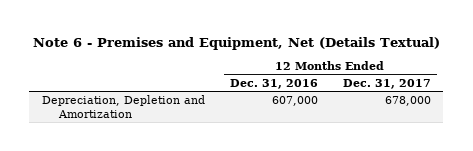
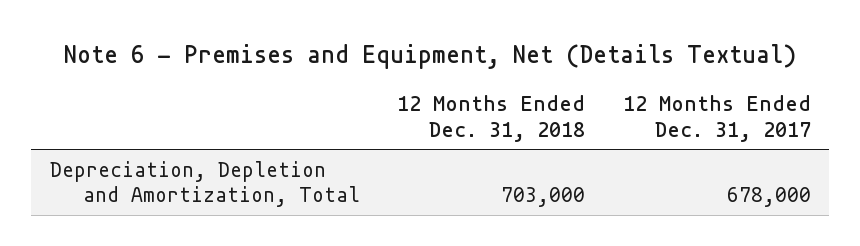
- | 12 Months Ended Dec. 31, 2016 | 12 Months Ended Dec. 31, 2017
+ | 12 Months Ended Dec. 31, 2018 | 12 Months Ended Dec. 31, 2017
- Depreciation, Depletion and Amortization | 607,000 | 678,000
+ Depreciation, Depletion and Amortization, Total | 703,000 | 678,000

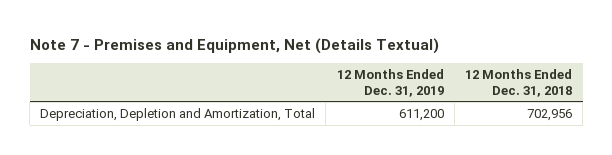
- Note 6 - Premises and Equipment, Net (Details Textual)
+ Note 7 - Premises and Equipment, Net (Details Textual)
- | 12 Months Ended Dec. 31, 2018 | 12 Months Ended Dec. 31, 2017
+ | 12 Months Ended Dec. 31, 2019 | 12 Months Ended Dec. 31, 2018
- Depreciation, Depletion and Amortization, Total | 703,000 | 678,000
+ Depreciation, Depletion and Amortization, Total | 611,200 | 702,956

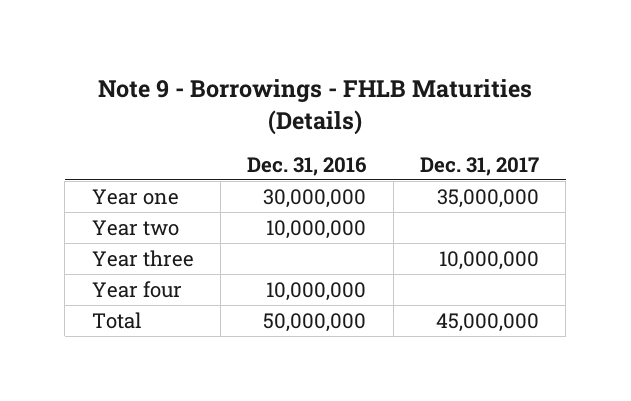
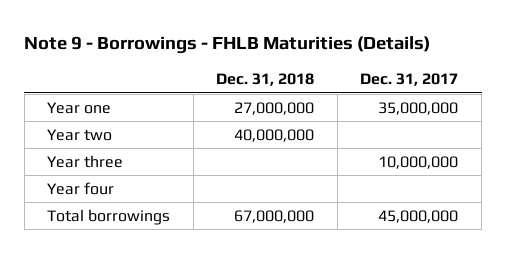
- | Dec. 31, 2016 | Dec. 31, 2017
+ | Dec. 31, 2018 | Dec. 31, 2017
- Total | 50,000,000 | 45,000,000
+ Total borrowings | 67,000,000 | 45,000,000

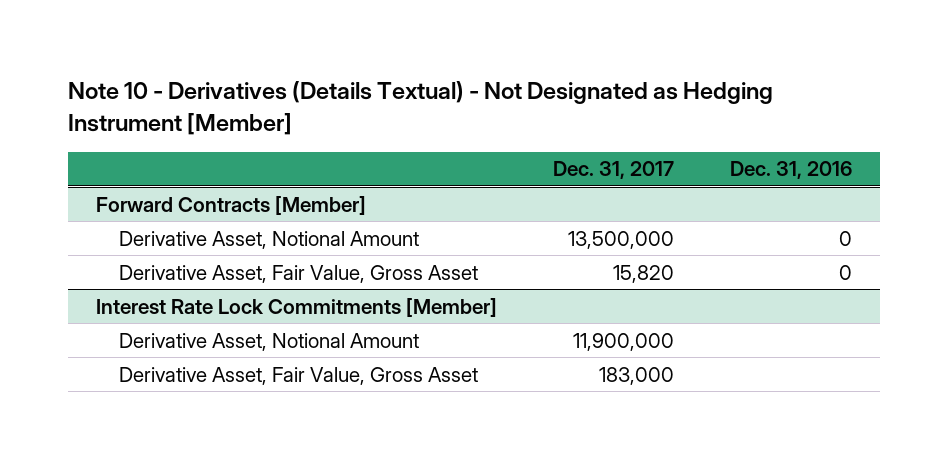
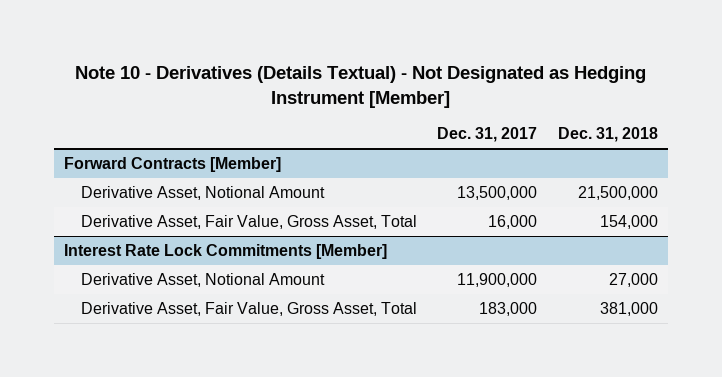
- | Dec. 31, 2017 | Dec. 31, 2016
+ | Dec. 31, 2017 | Dec. 31, 2018
@ Forward Contracts [Member]
- Derivative Asset, Fair Value, Gross Asset | 15,820 | 0
+ Derivative Asset, Fair Value, Gross Asset, Total | 16,000 | 154,000
@ Interest Rate Lock Commitments [Member]
- Derivative Asset, Fair Value, Gross Asset | 183,000 |
+ Derivative Asset, Fair Value, Gross Asset, Total | 183,000 | 381,000

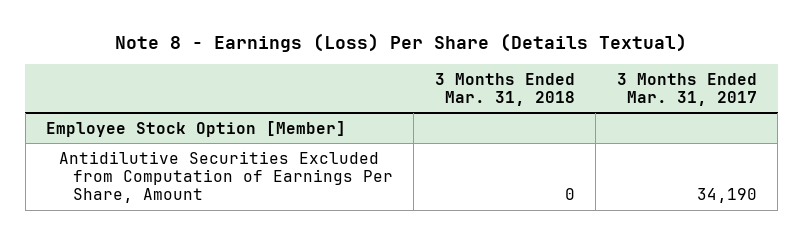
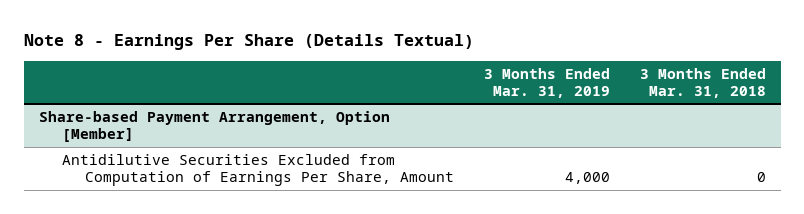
- Note 8 - Earnings (Loss) Per Share (Details Textual)
+ Note 8 - Earnings Per Share (Details Textual)
- | 3 Months Ended Mar. 31, 2018 | 3 Months Ended Mar. 31, 2017
+ | 3 Months Ended Mar. 31, 2019 | 3 Months Ended Mar. 31, 2018
- Employee Stock Option [Member]
+ Share-based Payment Arrangement, Option [Member]

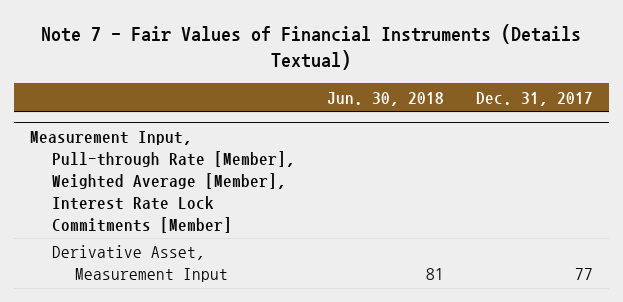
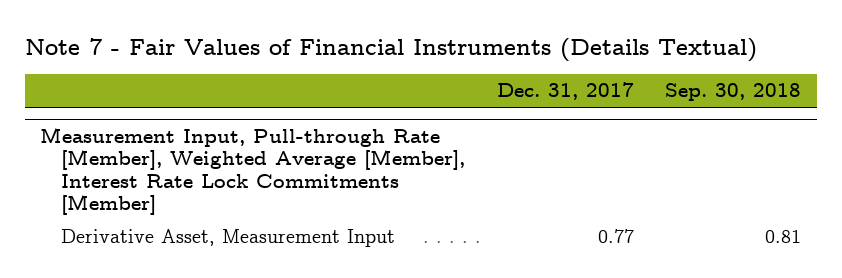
- | Jun. 30, 2018 | Dec. 31, 2017
+ | Dec. 31, 2017 | Sep. 30, 2018
@ Measurement Input, Pull-through Rate [Member], Weighted Average [Member], Interest Rate Lock Commitments [Member]
- Derivative Asset, Measurement Input | 81 | 77
+ Derivative Asset, Measurement Input | 0.77 | 0.81

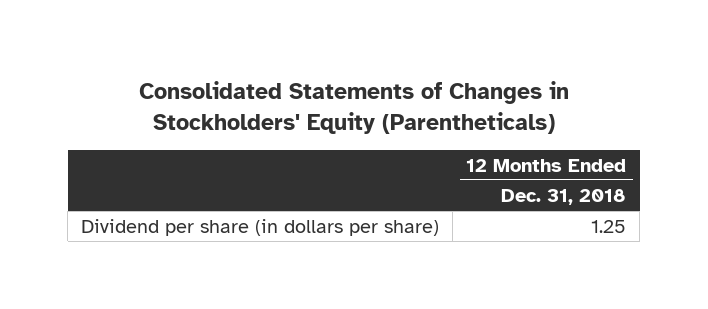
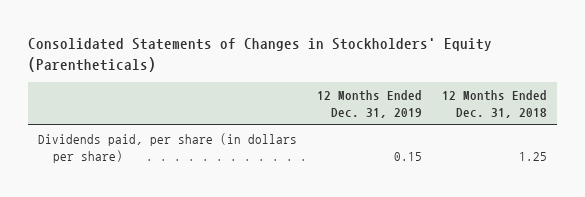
- | 12 Months Ended Dec. 31, 2018
+ | 12 Months Ended Dec. 31, 2019 | 12 Months Ended Dec. 31, 2018
- Dividend per share (in dollars per share) | 1.25
+ Dividends paid, per share (in dollars per share) | 0.15 | 1.25

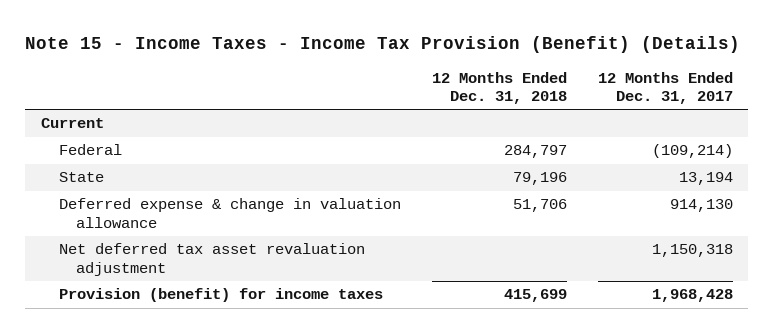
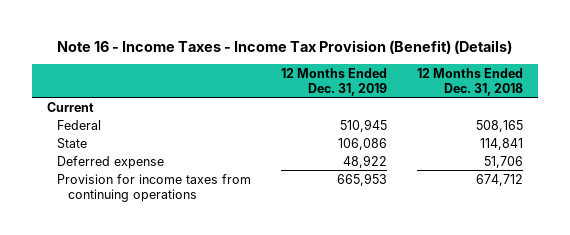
- Note 15 - Income Taxes - Income Tax Provision (Benefit) (Details)
+ Note 16 - Income Taxes - Income Tax Provision (Benefit) (Details)
- | 12 Months Ended Dec. 31, 2018 | 12 Months Ended Dec. 31, 2017
+ | 12 Months Ended Dec. 31, 2019 | 12 Months Ended Dec. 31, 2018
- Federal | 284,797 | (109,214)
- State | 79,196 | 13,194
- Deferred expense & change in valuation allowance | 51,706 | 914,130
- Net deferred tax asset revaluation adjustment | | 1,150,318
- Provision (benefit) for income taxes | 415,699 | 1,968,428
+ Federal | 510,945 | 508,165
+ State | 106,086 | 114,841
+ Deferred expense | 48,922 | 51,706
+ Provision for income taxes from continuing operations | 665,953 | 674,712

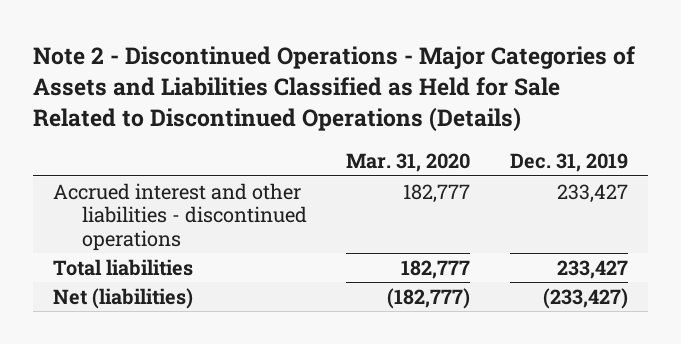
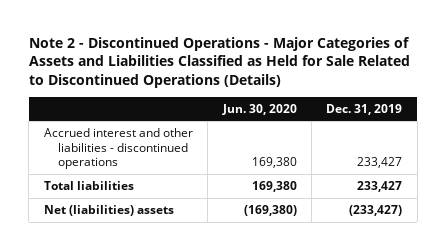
- | Mar. 31, 2020 | Dec. 31, 2019
+ | Jun. 30, 2020 | Dec. 31, 2019
- Net (liabilities) | (182,777) | (233,427)
+ Net (liabilities) assets | (169,380) | (233,427)

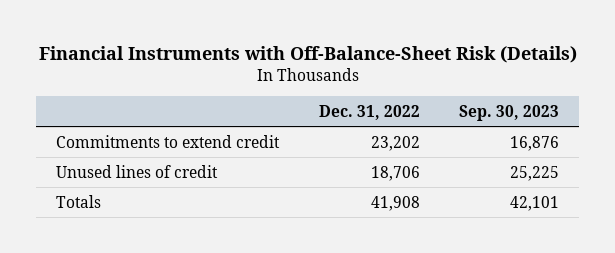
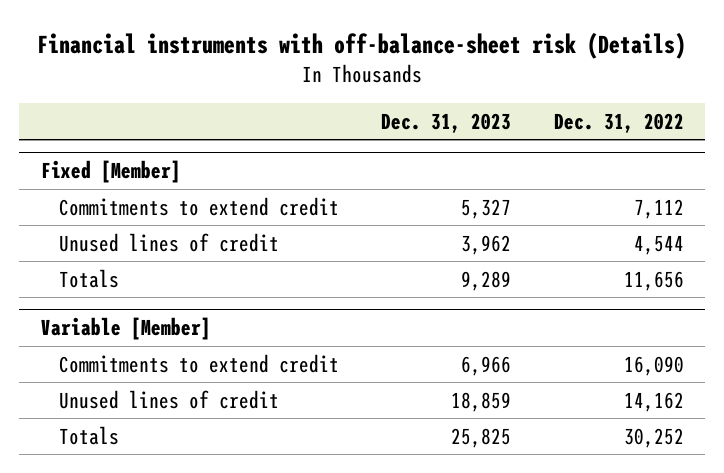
- Financial Instruments with Off-Balance-Sheet Risk (Details)
+ Financial instruments with off-balance-sheet risk (Details)
- | Dec. 31, 2022 | Sep. 30, 2023
+ | Dec. 31, 2023 | Dec. 31, 2022
- Commitments to extend credit | 23,202 | 16,876
- Unused lines of credit | 18,706 | 25,225
- Totals | 41,908 | 42,101
+ Fixed [Member]
+ Commitments to extend credit | 5,327 | 7,112
+ Unused lines of credit | 3,962 | 4,544
+ Totals | 9,289 | 11,656
+ Variable [Member]
+ Commitments to extend credit | 6,966 | 16,090
+ Unused lines of credit | 18,859 | 14,162
+ Totals | 25,825 | 30,252

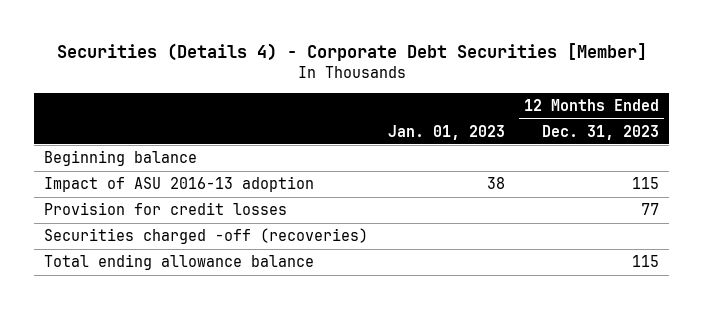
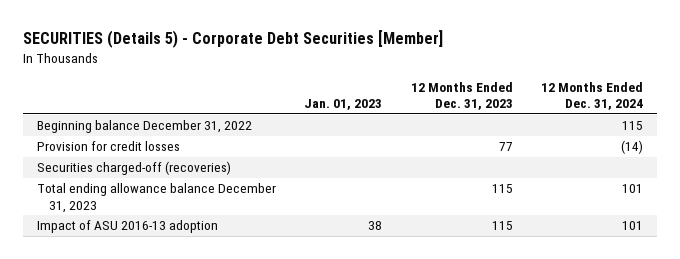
- Securities (Details 4) - Corporate Debt Securities [Member]
+ SECURITIES (Details 5) - Corporate Debt Securities [Member]
- | Jan. 01, 2023 | 12 Months Ended Dec. 31, 2023
+ | Jan. 01, 2023 | 12 Months Ended Dec. 31, 2023 | 12 Months Ended Dec. 31, 2024
- Beginning balance
+ Beginning balance December 31, 2022 | | | 115
- Securities charged -off (recoveries)
- Total ending allowance balance | | 115
+ Securities charged-off (recoveries)
+ Total ending allowance balance December 31, 2023 | | 115 | 101
moved down: Impact of ASU 2016-13 adoption | 38 | 115 | 101

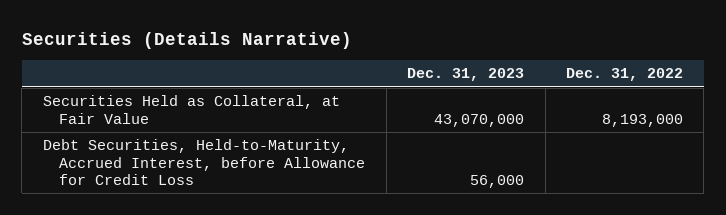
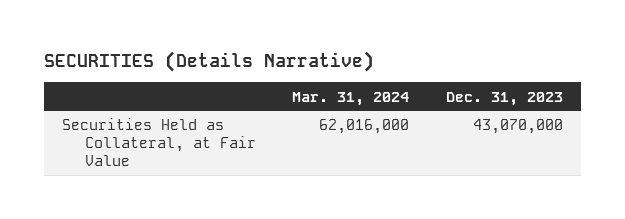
- Securities (Details Narrative)
+ SECURITIES (Details Narrative)
- | Dec. 31, 2023 | Dec. 31, 2022
+ | Mar. 31, 2024 | Dec. 31, 2023
- Debt Securities, Held-to-Maturity, Accrued Interest, before Allowance for Credit Loss | 56,000 |

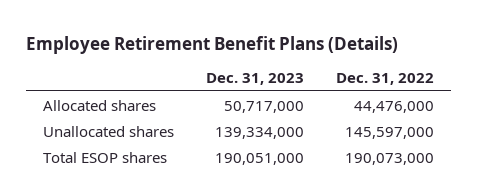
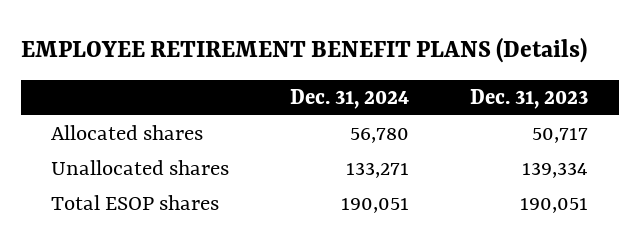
- Employee Retirement Benefit Plans (Details)
+ EMPLOYEE RETIREMENT BENEFIT PLANS (Details)
- | Dec. 31, 2023 | Dec. 31, 2022
+ | Dec. 31, 2024 | Dec. 31, 2023
- Allocated shares | 50,717,000 | 44,476,000
- Unallocated shares | 139,334,000 | 145,597,000
- Total ESOP shares | 190,051,000 | 190,073,000
+ Allocated shares | 56,780 | 50,717
+ Unallocated shares | 133,271 | 139,334
+ Total ESOP shares | 190,051 | 190,051

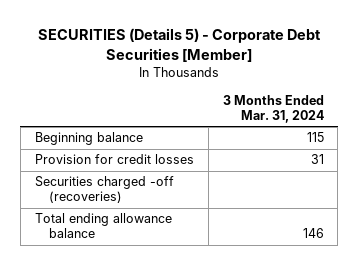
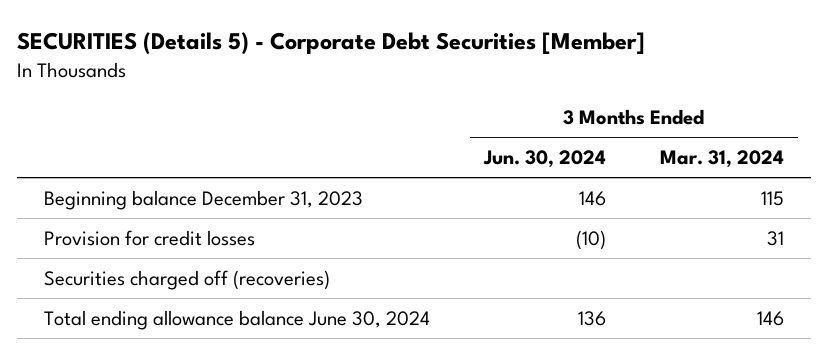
- | 3 Months Ended Mar. 31, 2024
+ | 3 Months Ended Jun. 30, 2024 | 3 Months Ended Mar. 31, 2024
- Beginning balance | 115
+ Beginning balance December 31, 2023 | 146 | 115
- Securities charged -off (recoveries)
- Total ending allowance balance | 146
+ Securities charged off (recoveries)
+ Total ending allowance balance June 30, 2024 | 136 | 146

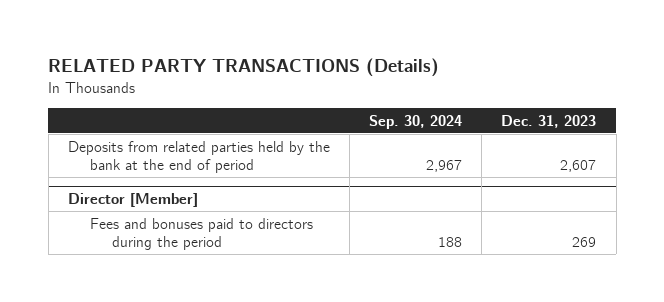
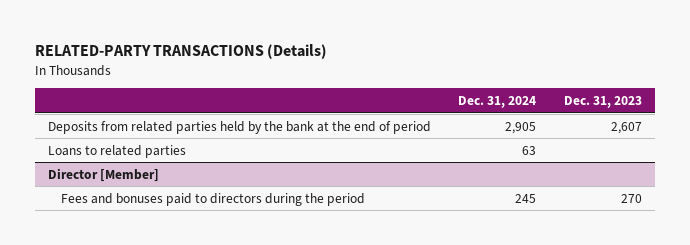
- RELATED PARTY TRANSACTIONS (Details)
+ RELATED-PARTY TRANSACTIONS (Details)
- | Sep. 30, 2024 | Dec. 31, 2023
+ | Dec. 31, 2024 | Dec. 31, 2023
+ Loans to related parties | 63 |
@ Director [Member]
- Fees and bonuses paid to directors during the period | 188 | 269
+ Fees and bonuses paid to directors during the period | 245 | 270

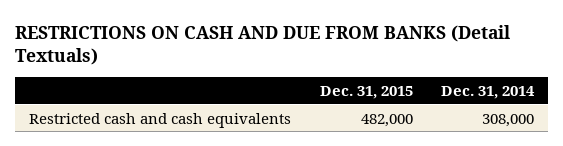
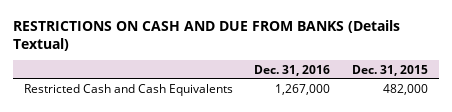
- RESTRICTIONS ON CASH AND DUE FROM BANKS (Detail Textuals)
+ RESTRICTIONS ON CASH AND DUE FROM BANKS (Details Textual)
- | Dec. 31, 2015 | Dec. 31, 2014
+ | Dec. 31, 2016 | Dec. 31, 2015
- Restricted cash and cash equivalents | 482,000 | 308,000
+ Restricted Cash and Cash Equivalents | 1,267,000 | 482,000

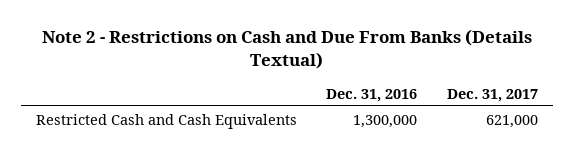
- RESTRICTIONS ON CASH AND DUE FROM BANKS (Details Textual)
+ Note 2 - Restrictions on Cash and Due From Banks (Details Textual)
- | Dec. 31, 2016 | Dec. 31, 2015
+ | Dec. 31, 2016 | Dec. 31, 2017
- Restricted Cash and Cash Equivalents | 1,267,000 | 482,000
+ Restricted Cash and Cash Equivalents | 1,300,000 | 621,000

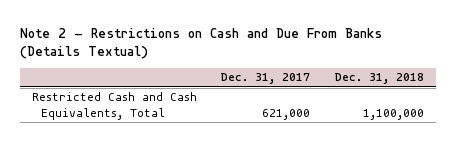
- | Dec. 31, 2016 | Dec. 31, 2017
+ | Dec. 31, 2017 | Dec. 31, 2018
- Restricted Cash and Cash Equivalents | 1,300,000 | 621,000
+ Restricted Cash and Cash Equivalents, Total | 621,000 | 1,100,000

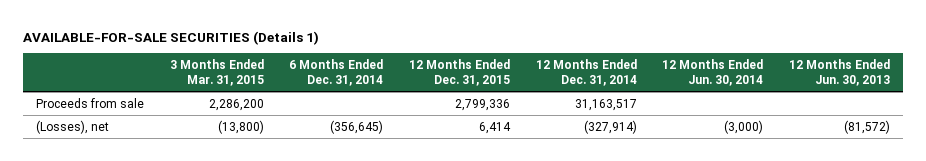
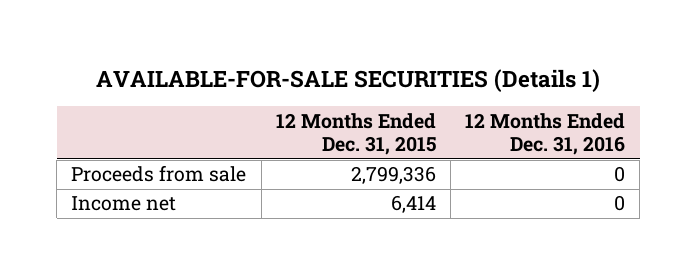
- | 3 Months Ended Mar. 31, 2015 | 6 Months Ended Dec. 31, 2014 | 12 Months Ended Dec. 31, 2015 | 12 Months Ended Dec. 31, 2014 | 12 Months Ended Jun. 30, 2014 | 12 Months Ended Jun. 30, 2013
+ | 12 Months Ended Dec. 31, 2015 | 12 Months Ended Dec. 31, 2016
- (Losses), net | (13,800) | (356,645) | 6,414 | (327,914) | (3,000) | (81,572)
+ Income net | 6,414 | 0

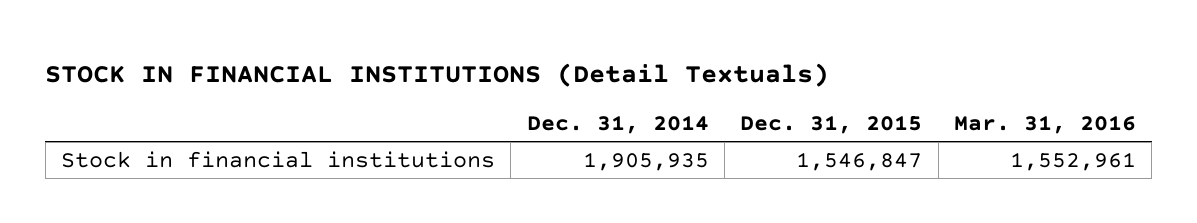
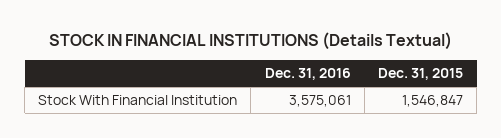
- STOCK IN FINANCIAL INSTITUTIONS (Detail Textuals)
+ STOCK IN FINANCIAL INSTITUTIONS (Details Textual)
- | Dec. 31, 2014 | Dec. 31, 2015 | Mar. 31, 2016
+ | Dec. 31, 2016 | Dec. 31, 2015
- Stock in financial institutions | 1,905,935 | 1,546,847 | 1,552,961
+ Stock With Financial Institution | 3,575,061 | 1,546,847

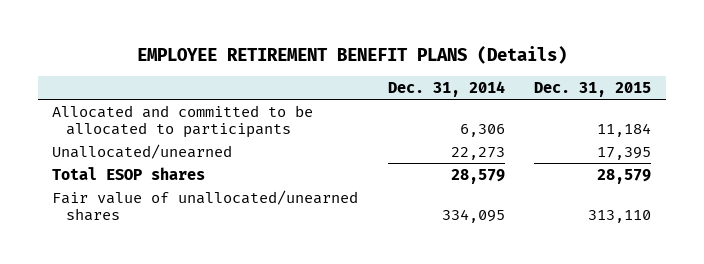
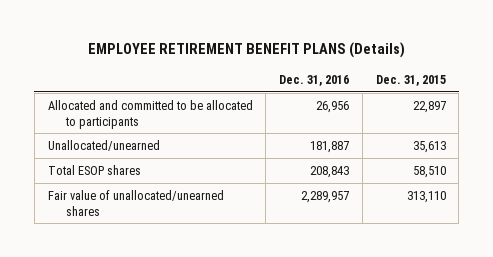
- | Dec. 31, 2014 | Dec. 31, 2015
+ | Dec. 31, 2016 | Dec. 31, 2015
- Allocated and committed to be allocated to participants | 6,306 | 11,184
- Unallocated/unearned | 22,273 | 17,395
- Total ESOP shares | 28,579 | 28,579
+ Allocated and committed to be allocated to participants | 26,956 | 22,897
+ Unallocated/unearned | 181,887 | 35,613
+ Total ESOP shares | 208,843 | 58,510

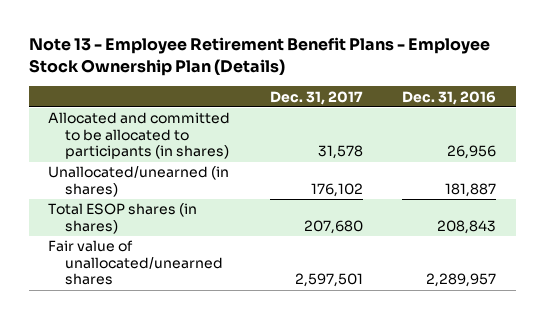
- EMPLOYEE RETIREMENT BENEFIT PLANS (Details)
+ Note 13 - Employee Retirement Benefit Plans - Employee Stock Ownership Plan (Details)
- | Dec. 31, 2016 | Dec. 31, 2015
+ | Dec. 31, 2017 | Dec. 31, 2016
- Allocated and committed to be allocated to participants | 26,956 | 22,897
- Unallocated/unearned | 181,887 | 35,613
- Total ESOP shares | 208,843 | 58,510
+ Allocated and committed to be allocated to participants (in shares) | 31,578 | 26,956
+ Unallocated/unearned (in shares) | 176,102 | 181,887
+ Total ESOP shares (in shares) | 207,680 | 208,843

